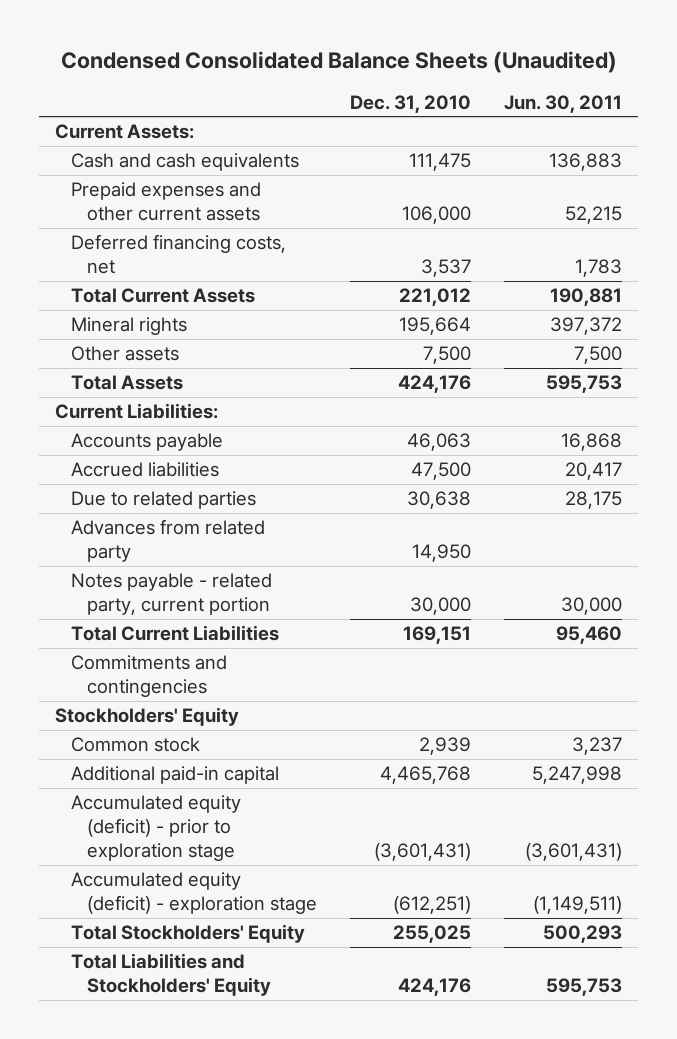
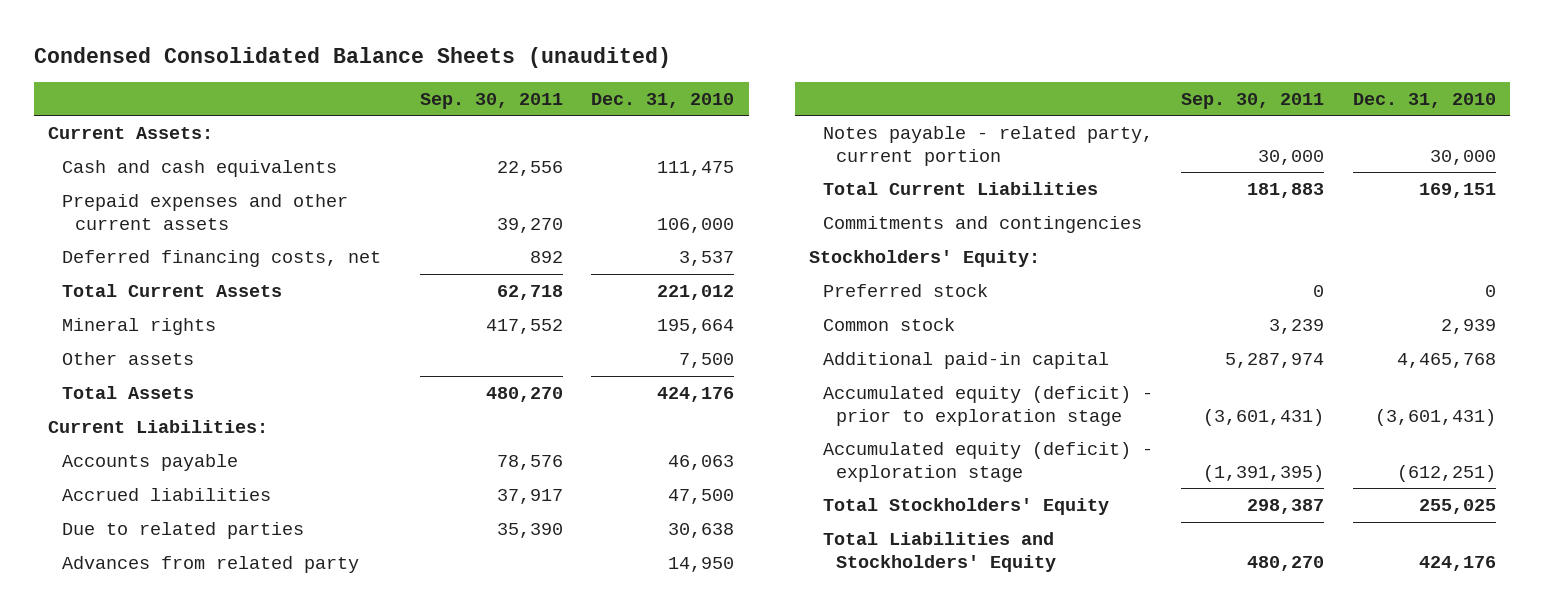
- Condensed Consolidated Balance Sheets (Unaudited)
+ Condensed Consolidated Balance Sheets (unaudited)
- | Dec. 31, 2010 | Jun. 30, 2011
+ | Sep. 30, 2011 | Dec. 31, 2010
- Stockholders' Equity
+ Stockholders' Equity:
+ Preferred stock | 0 | 0

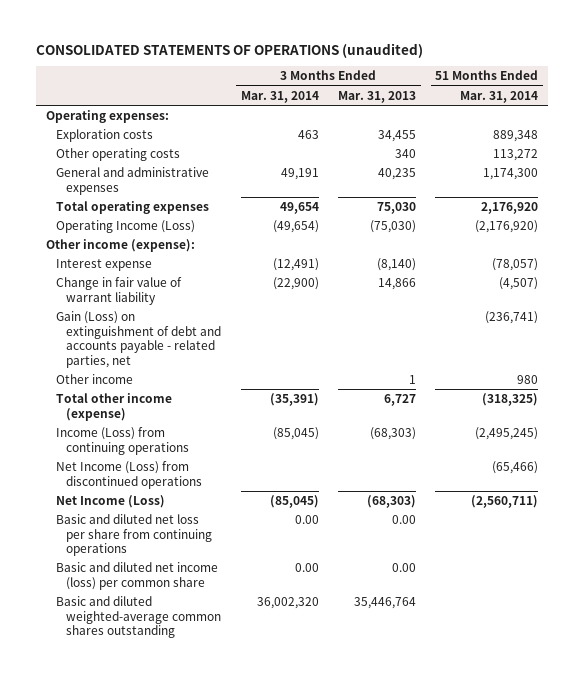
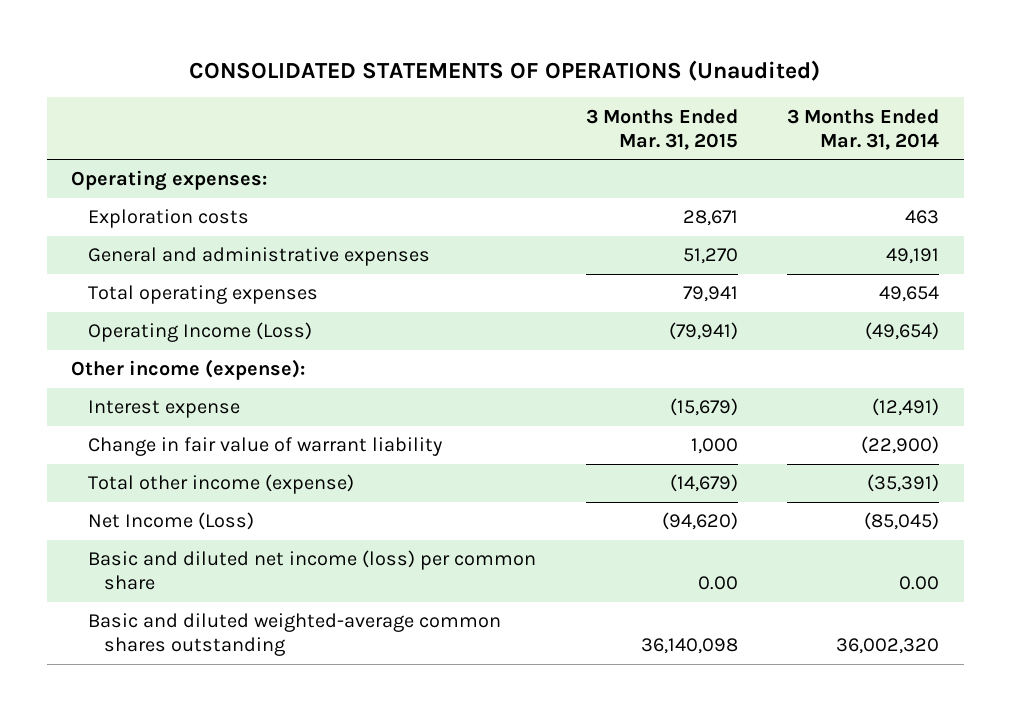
- CONSOLIDATED STATEMENTS OF OPERATIONS (unaudited)
+ CONSOLIDATED STATEMENTS OF OPERATIONS (Unaudited)
- | 3 Months Ended Mar. 31, 2014 | 3 Months Ended Mar. 31, 2013 | 51 Months Ended Mar. 31, 2014
+ | 3 Months Ended Mar. 31, 2015 | 3 Months Ended Mar. 31, 2014
- Other operating costs | | 340 | 113,272
- Gain (Loss) on extinguishment of debt and accounts payable - related parties, net | | | (236,741)
- Other income | | 1 | 980
- Income (Loss) from continuing operations | (85,045) | (68,303) | (2,495,245)
- Net Income (Loss) from discontinued operations | | | (65,466)
- Basic and diluted net loss per share from continuing operations | 0.00 | 0.00 |

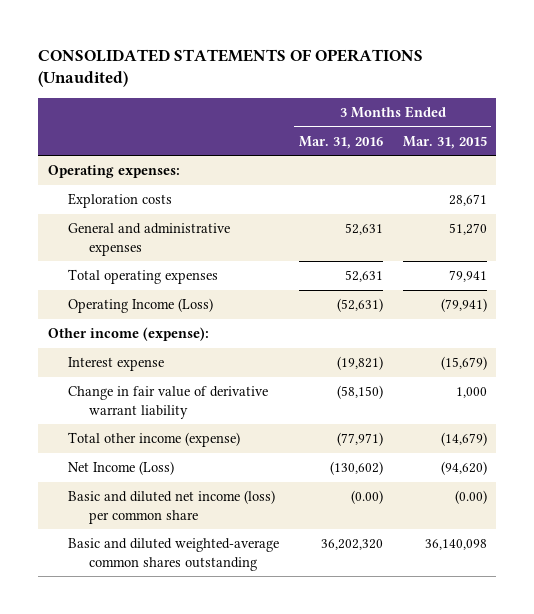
- | 3 Months Ended Mar. 31, 2015 | 3 Months Ended Mar. 31, 2014
+ | 3 Months Ended Mar. 31, 2016 | 3 Months Ended Mar. 31, 2015
- Change in fair value of warrant liability | 1,000 | (22,900)
+ Change in fair value of derivative warrant liability | (58,150) | 1,000
- Basic and diluted net income (loss) per common share | 0.00 | 0.00
+ Basic and diluted net income (loss) per common share | (0.00) | (0.00)

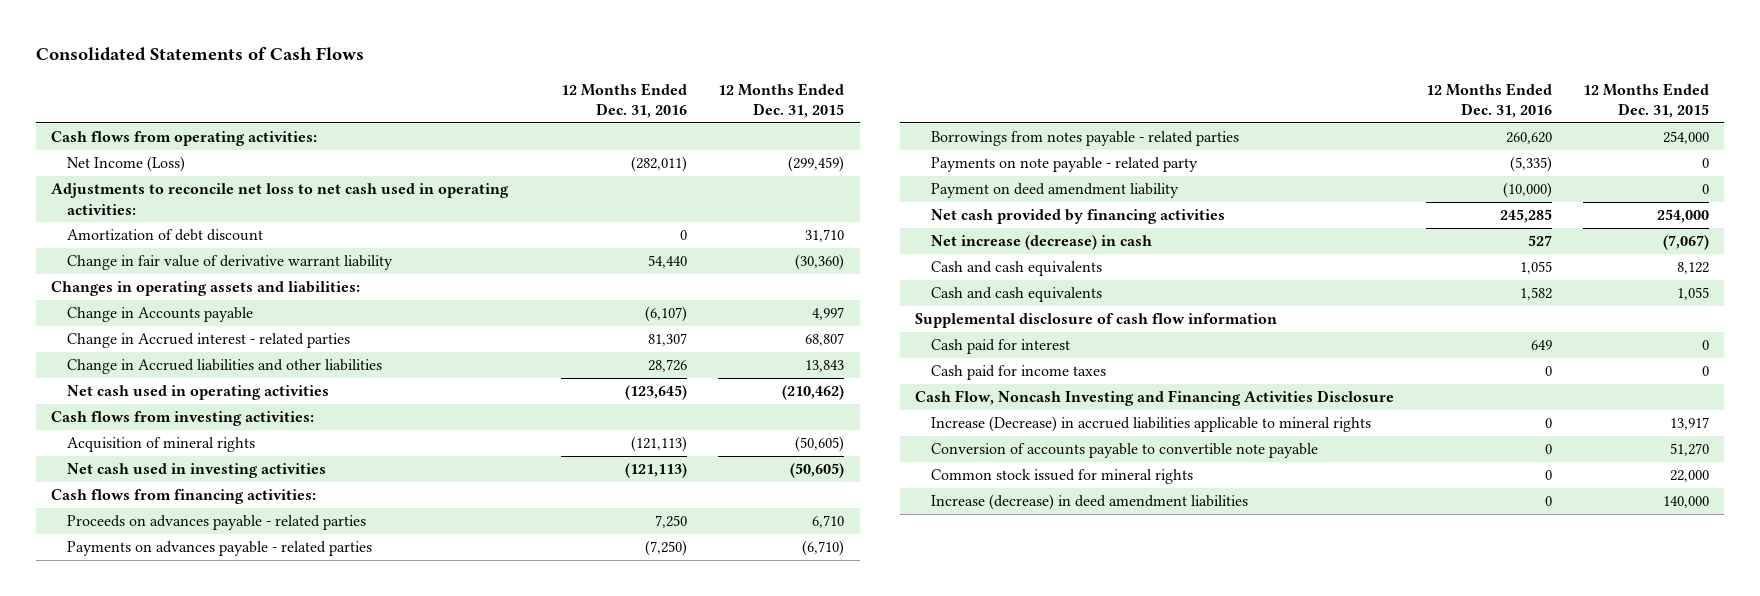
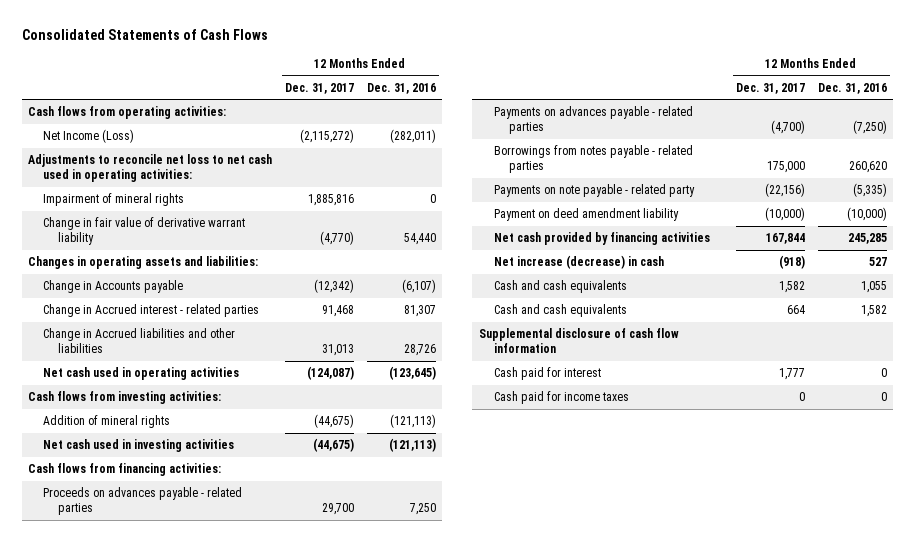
- | 12 Months Ended Dec. 31, 2016 | 12 Months Ended Dec. 31, 2015
+ | 12 Months Ended Dec. 31, 2017 | 12 Months Ended Dec. 31, 2016
- Amortization of debt discount | 0 | 31,710
+ Impairment of mineral rights | 1,885,816 | 0
- Acquisition of mineral rights | (121,113) | (50,605)
+ Addition of mineral rights | (44,675) | (121,113)
- Cash paid for interest | 649 | 0
+ Cash paid for interest | 1,777 | 0
- Cash Flow, Noncash Investing and Financing Activities Disclosure
- Increase (Decrease) in accrued liabilities applicable to mineral rights | 0 | 13,917
- Conversion of accounts payable to convertible note payable | 0 | 51,270
- Common stock issued for mineral rights | 0 | 22,000
- Increase (decrease) in deed amendment liabilities | 0 | 140,000

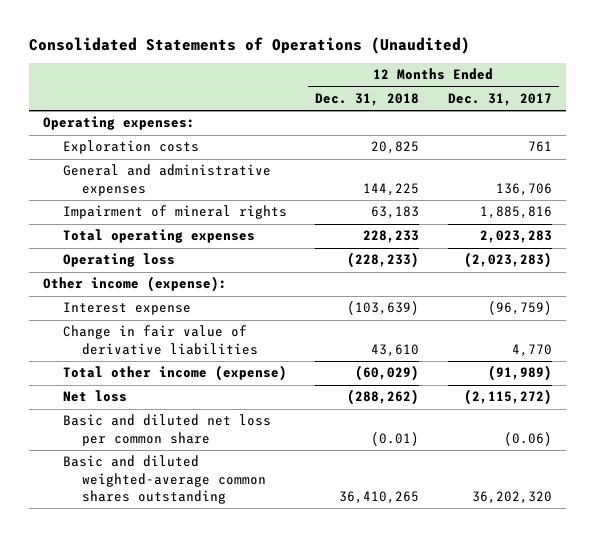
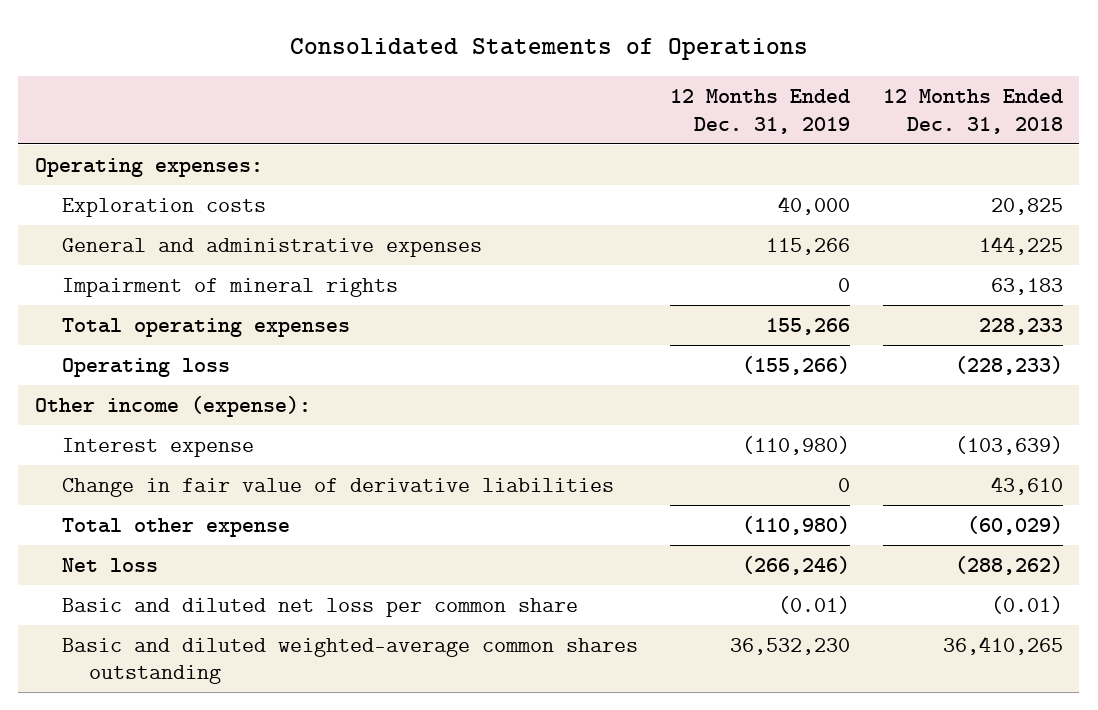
- Consolidated Statements of Operations (Unaudited)
+ Consolidated Statements of Operations
- | 12 Months Ended Dec. 31, 2018 | 12 Months Ended Dec. 31, 2017
+ | 12 Months Ended Dec. 31, 2019 | 12 Months Ended Dec. 31, 2018
- Total other income (expense) | (60,029) | (91,989)
+ Total other expense | (110,980) | (60,029)

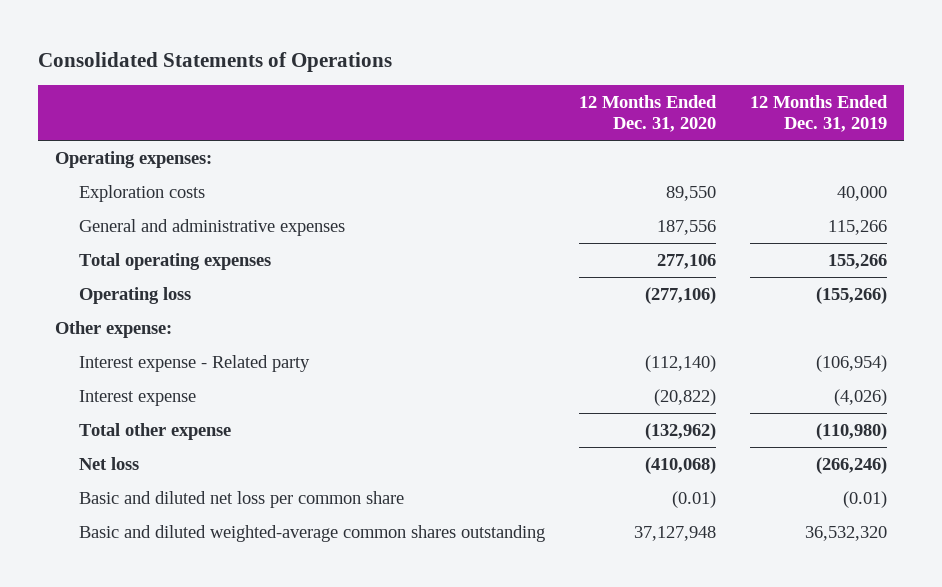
- | 12 Months Ended Dec. 31, 2019 | 12 Months Ended Dec. 31, 2018
+ | 12 Months Ended Dec. 31, 2020 | 12 Months Ended Dec. 31, 2019
- Impairment of mineral rights | 0 | 63,183
- Other income (expense):
- Interest expense | (110,980) | (103,639)
- Change in fair value of derivative liabilities | 0 | 43,610
+ Other expense:
+ Interest expense - Related party | (112,140) | (106,954)
+ Interest expense | (20,822) | (4,026)
- Basic and diluted weighted-average common shares outstanding | 36,532,230 | 36,410,265
+ Basic and diluted weighted-average common shares outstanding | 37,127,948 | 36,532,320

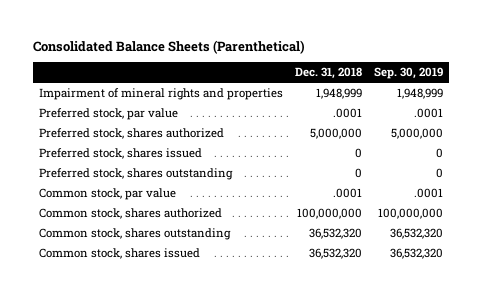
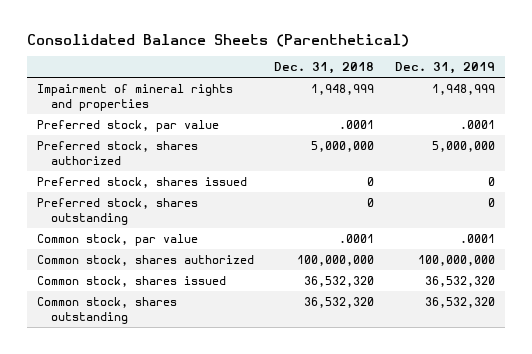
- | Dec. 31, 2018 | Sep. 30, 2019
+ | Dec. 31, 2018 | Dec. 31, 2019
moved down: Common stock, shares outstanding | 36,532,320 | 36,532,320

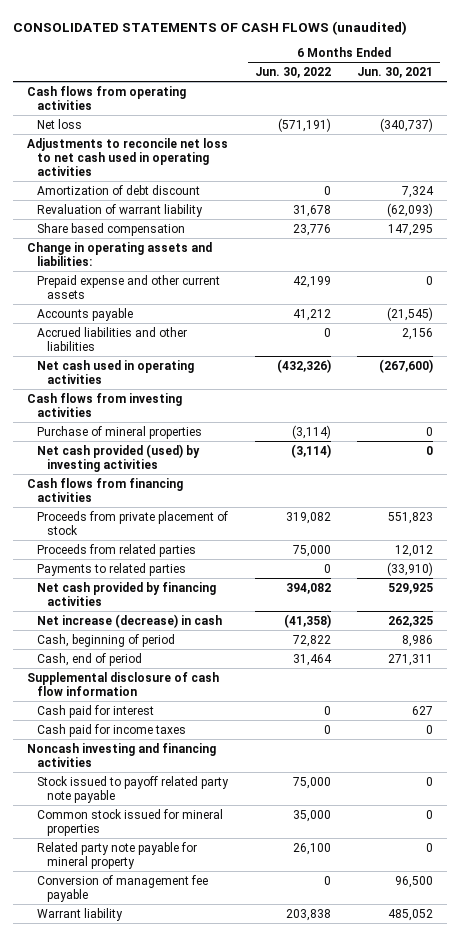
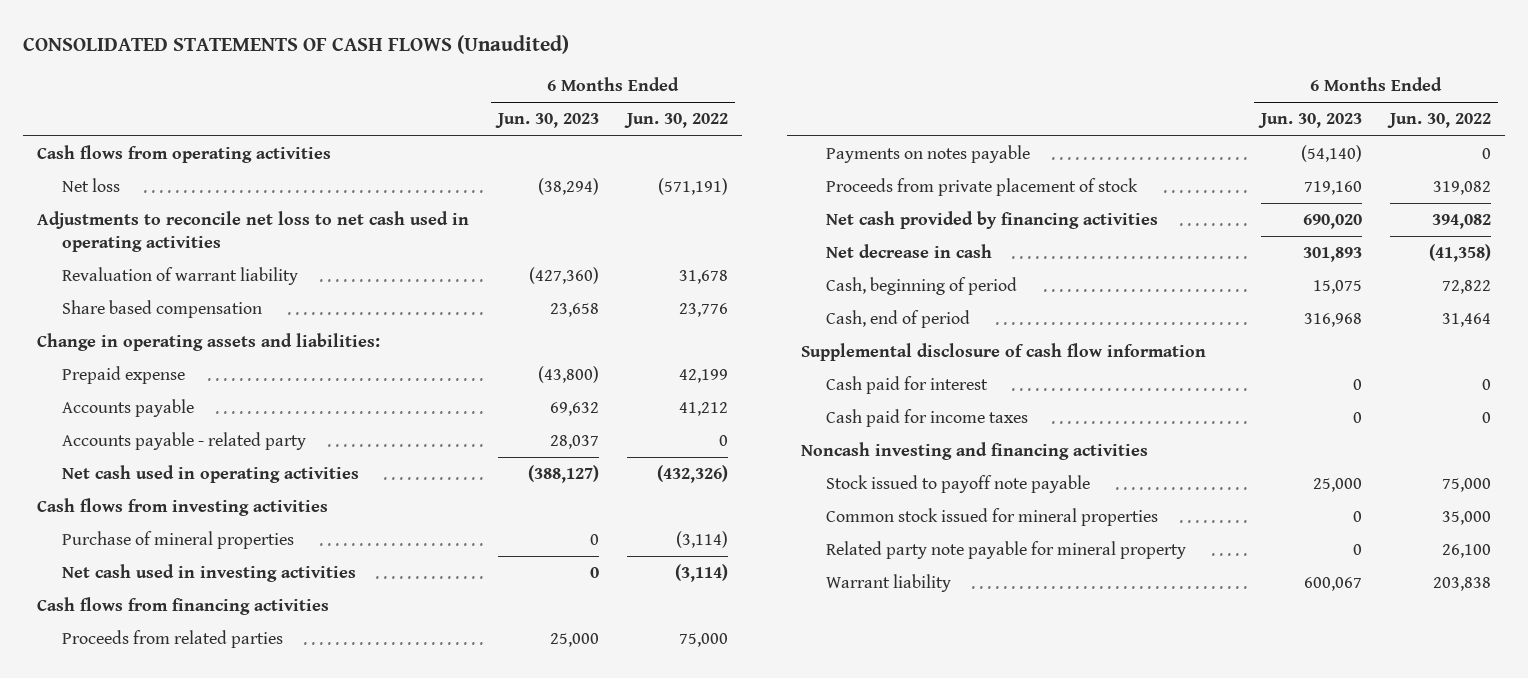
- CONSOLIDATED STATEMENTS OF CASH FLOWS (unaudited)
+ CONSOLIDATED STATEMENTS OF CASH FLOWS (Unaudited)
- | 6 Months Ended Jun. 30, 2022 | 6 Months Ended Jun. 30, 2021
+ | 6 Months Ended Jun. 30, 2023 | 6 Months Ended Jun. 30, 2022
- Amortization of debt discount | 0 | 7,324
- Prepaid expense and other current assets | 42,199 | 0
+ Prepaid expense | (43,800) | 42,199
- Accrued liabilities and other liabilities | 0 | 2,156
+ Accounts payable - related party | 28,037 | 0
- Net cash provided (used) by investing activities | (3,114) | 0
+ Net cash used in investing activities | 0 | (3,114)
- Payments to related parties | 0 | (33,910)
+ Payments on notes payable | (54,140) | 0
moved down: Proceeds from private placement of stock | 719,160 | 319,082
- Net increase (decrease) in cash | (41,358) | 262,325
+ Net decrease in cash | 301,893 | (41,358)
- Stock issued to payoff related party note payable | 75,000 | 0
+ Stock issued to payoff note payable | 25,000 | 75,000
- Conversion of management fee payable | 0 | 96,500

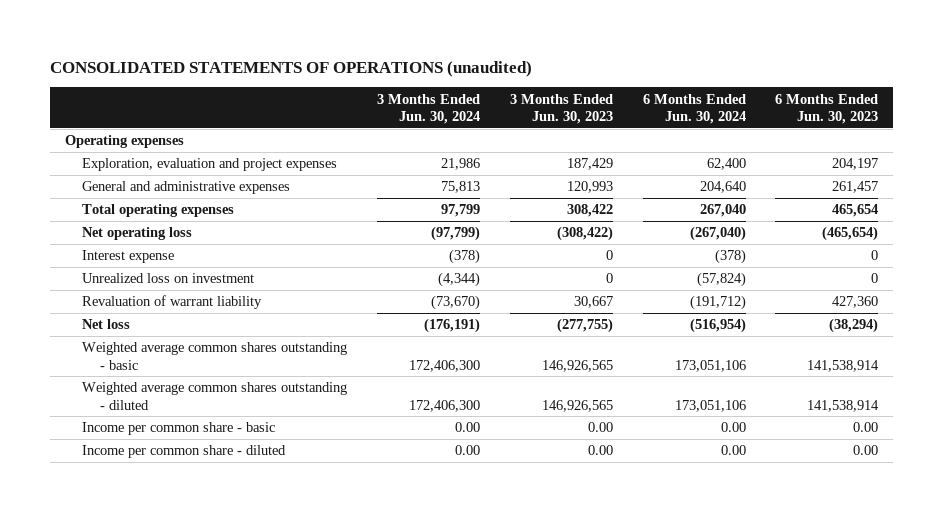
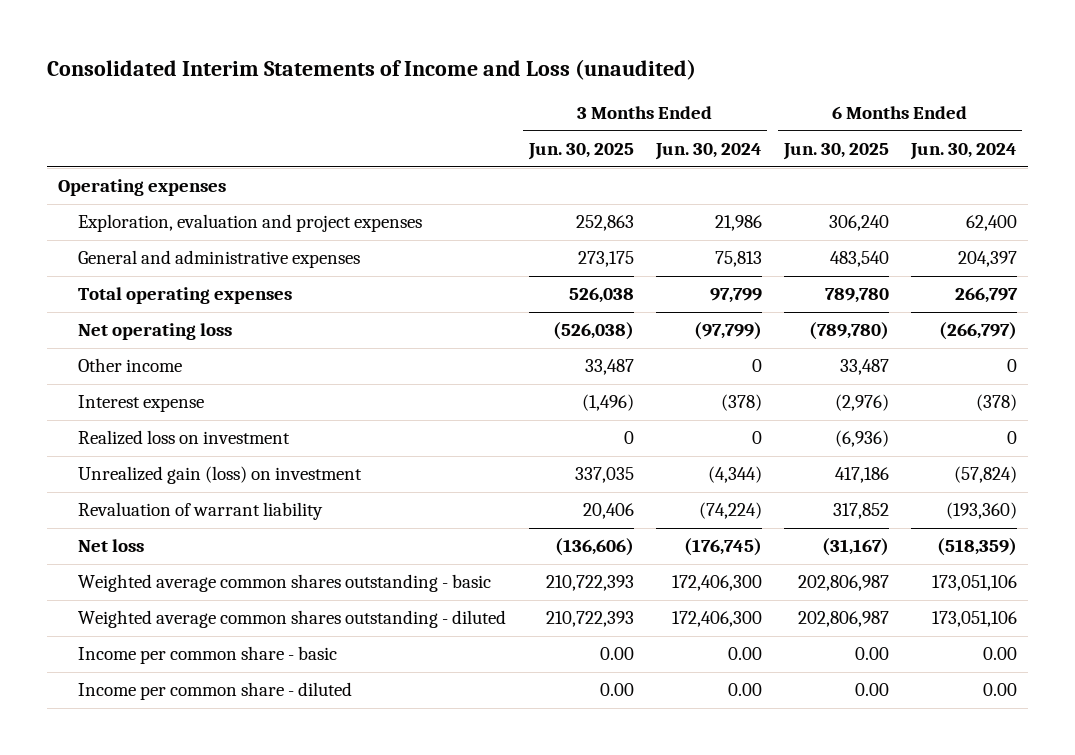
- CONSOLIDATED STATEMENTS OF OPERATIONS (unaudited)
+ Consolidated Interim Statements of Income and Loss (unaudited)
- | 3 Months Ended Jun. 30, 2024 | 3 Months Ended Jun. 30, 2023 | 6 Months Ended Jun. 30, 2024 | 6 Months Ended Jun. 30, 2023
+ | 3 Months Ended Jun. 30, 2025 | 3 Months Ended Jun. 30, 2024 | 6 Months Ended Jun. 30, 2025 | 6 Months Ended Jun. 30, 2024
- General and administrative expenses | 75,813 | 120,993 | 204,640 | 261,457
- Total operating expenses | 97,799 | 308,422 | 267,040 | 465,654
- Net operating loss | (97,799) | (308,422) | (267,040) | (465,654)
+ General and administrative expenses | 273,175 | 75,813 | 483,540 | 204,397
+ Total operating expenses | 526,038 | 97,799 | 789,780 | 266,797
+ Net operating loss | (526,038) | (97,799) | (789,780) | (266,797)
+ Other income | 33,487 | 0 | 33,487 | 0
- Unrealized loss on investment | (4,344) | 0 | (57,824) | 0
- Revaluation of warrant liability | (73,670) | 30,667 | (191,712) | 427,360
- Net loss | (176,191) | (277,755) | (516,954) | (38,294)
+ Realized loss on investment | 0 | 0 | (6,936) | 0
+ Unrealized gain (loss) on investment | 337,035 | (4,344) | 417,186 | (57,824)
+ Revaluation of warrant liability | 20,406 | (74,224) | 317,852 | (193,360)
+ Net loss | (136,606) | (176,745) | (31,167) | (518,359)

